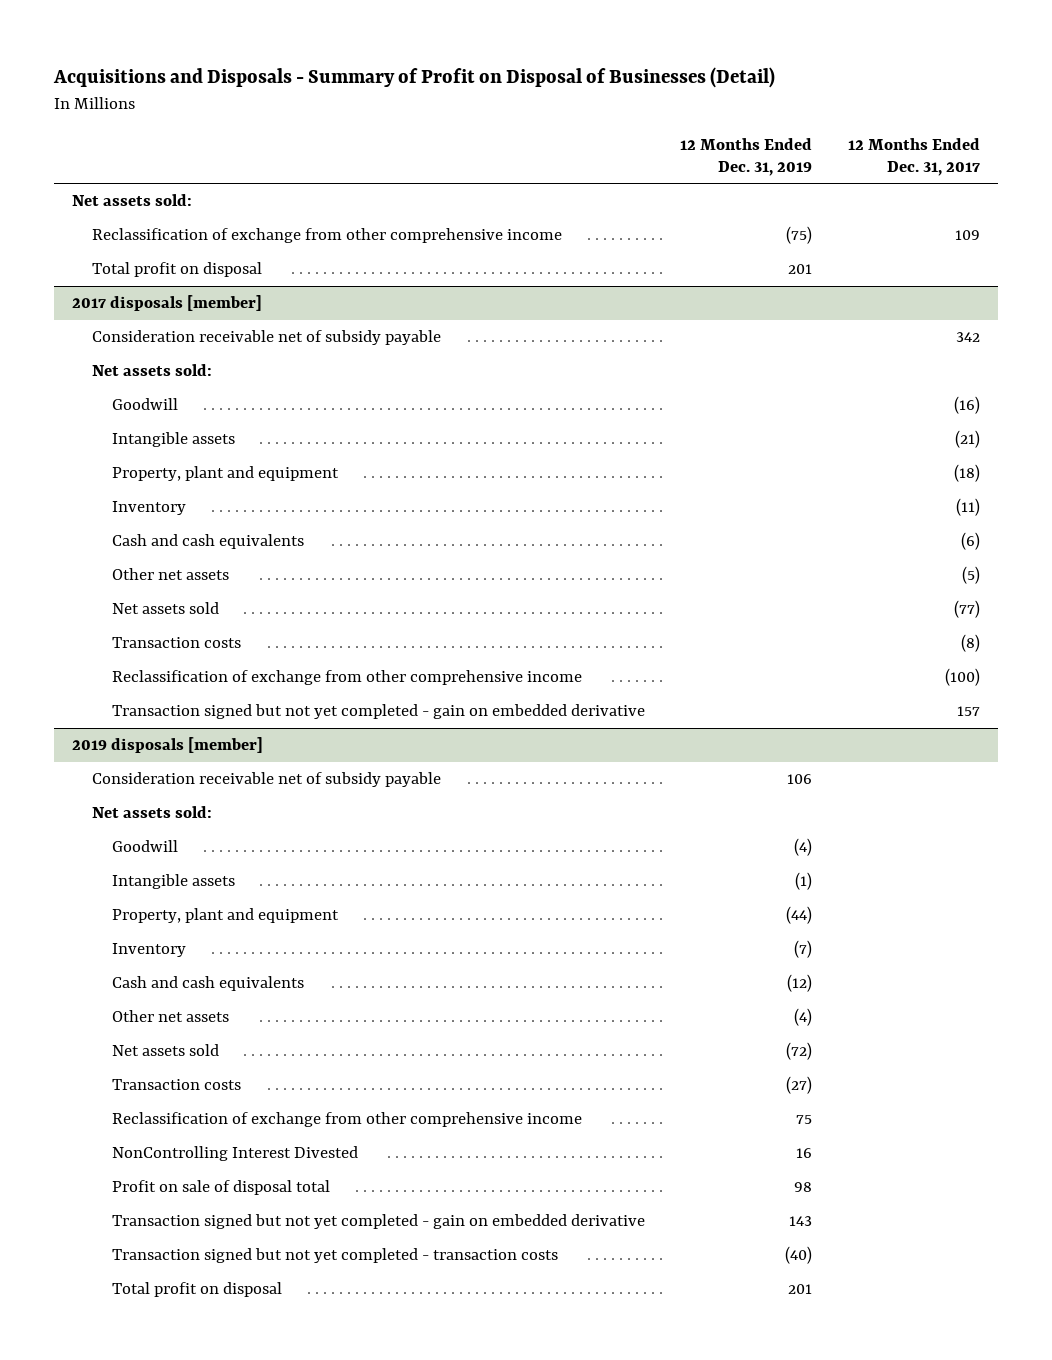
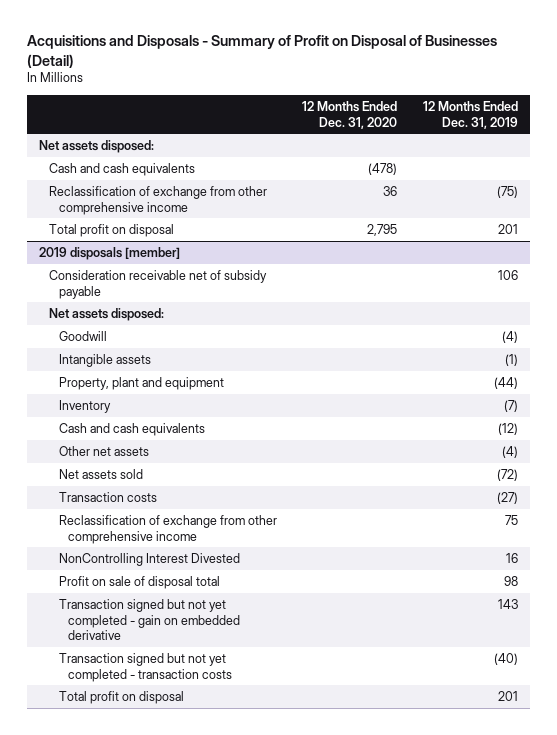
- | 12 Months Ended Dec. 31, 2019 | 12 Months Ended Dec. 31, 2017
+ | 12 Months Ended Dec. 31, 2020 | 12 Months Ended Dec. 31, 2019
- Net assets sold:
+ Net assets disposed:
+ Cash and cash equivalents | (478) |
- 2017 disposals [member]
- Consideration receivable net of subsidy payable | | 342
- Net assets sold:
- Goodwill | | (16)
- Intangible assets | | (21)
- Property, plant and equipment | | (18)
- Inventory | | (11)
- Cash and cash equivalents | | (6)
- Other net assets | | (5)
- Net assets sold | | (77)
- Transaction costs | | (8)
- Reclassification of exchange from other comprehensive income | | (100)
- Transaction signed but not yet completed - gain on embedded derivative | | 157
@ 2019 disposals [member]
- Net assets sold:
+ Net assets disposed:

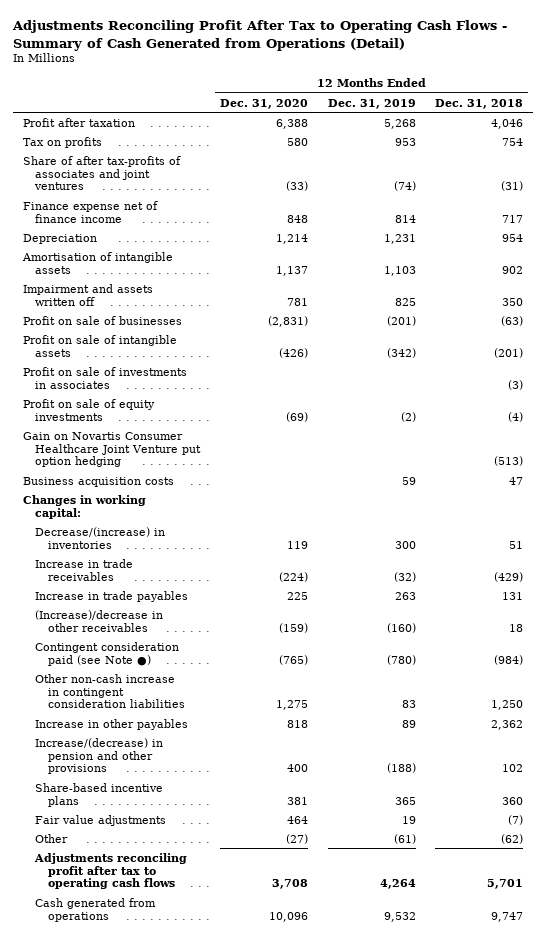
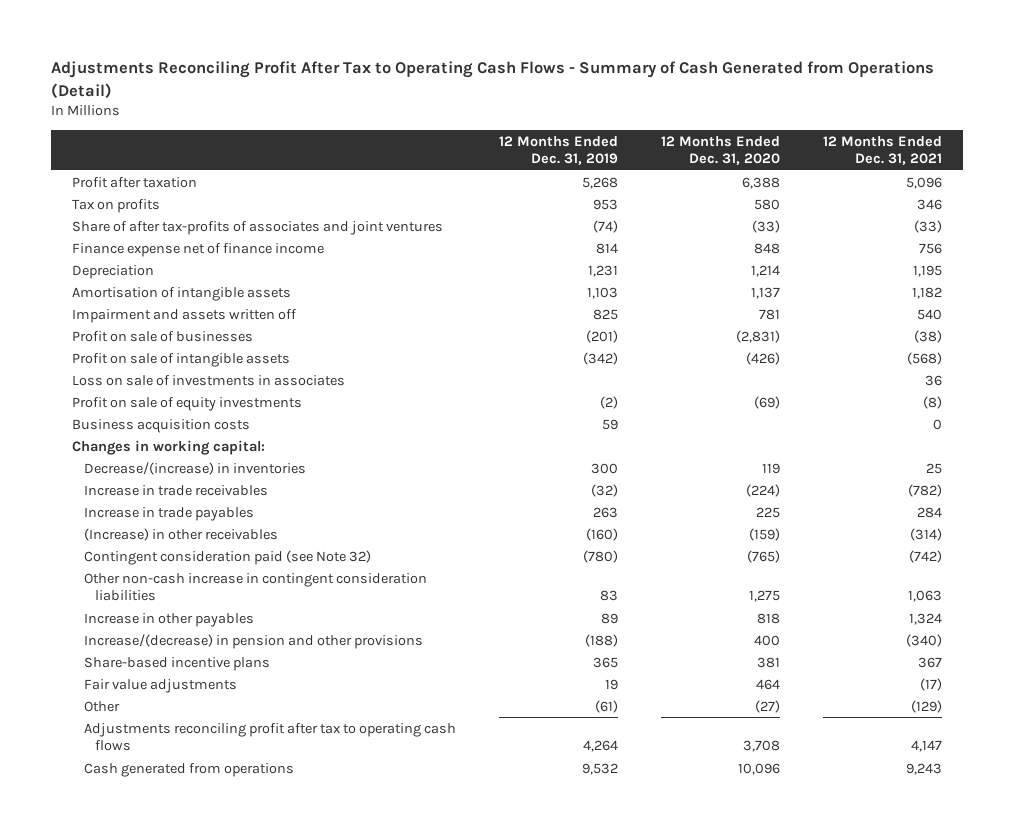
- | 12 Months Ended Dec. 31, 2020 | 12 Months Ended Dec. 31, 2019 | 12 Months Ended Dec. 31, 2018
+ | 12 Months Ended Dec. 31, 2019 | 12 Months Ended Dec. 31, 2020 | 12 Months Ended Dec. 31, 2021
- Profit on sale of investments in associates | | | (3)
+ Loss on sale of investments in associates | | | 36
- Gain on Novartis Consumer Healthcare Joint Venture put option hedging | | | (513)
- (Increase)/decrease in other receivables | (159) | (160) | 18
- Contingent consideration paid (see Note ●) | (765) | (780) | (984)
+ (Increase) in other receivables | (160) | (159) | (314)
+ Contingent consideration paid (see Note 32) | (780) | (765) | (742)

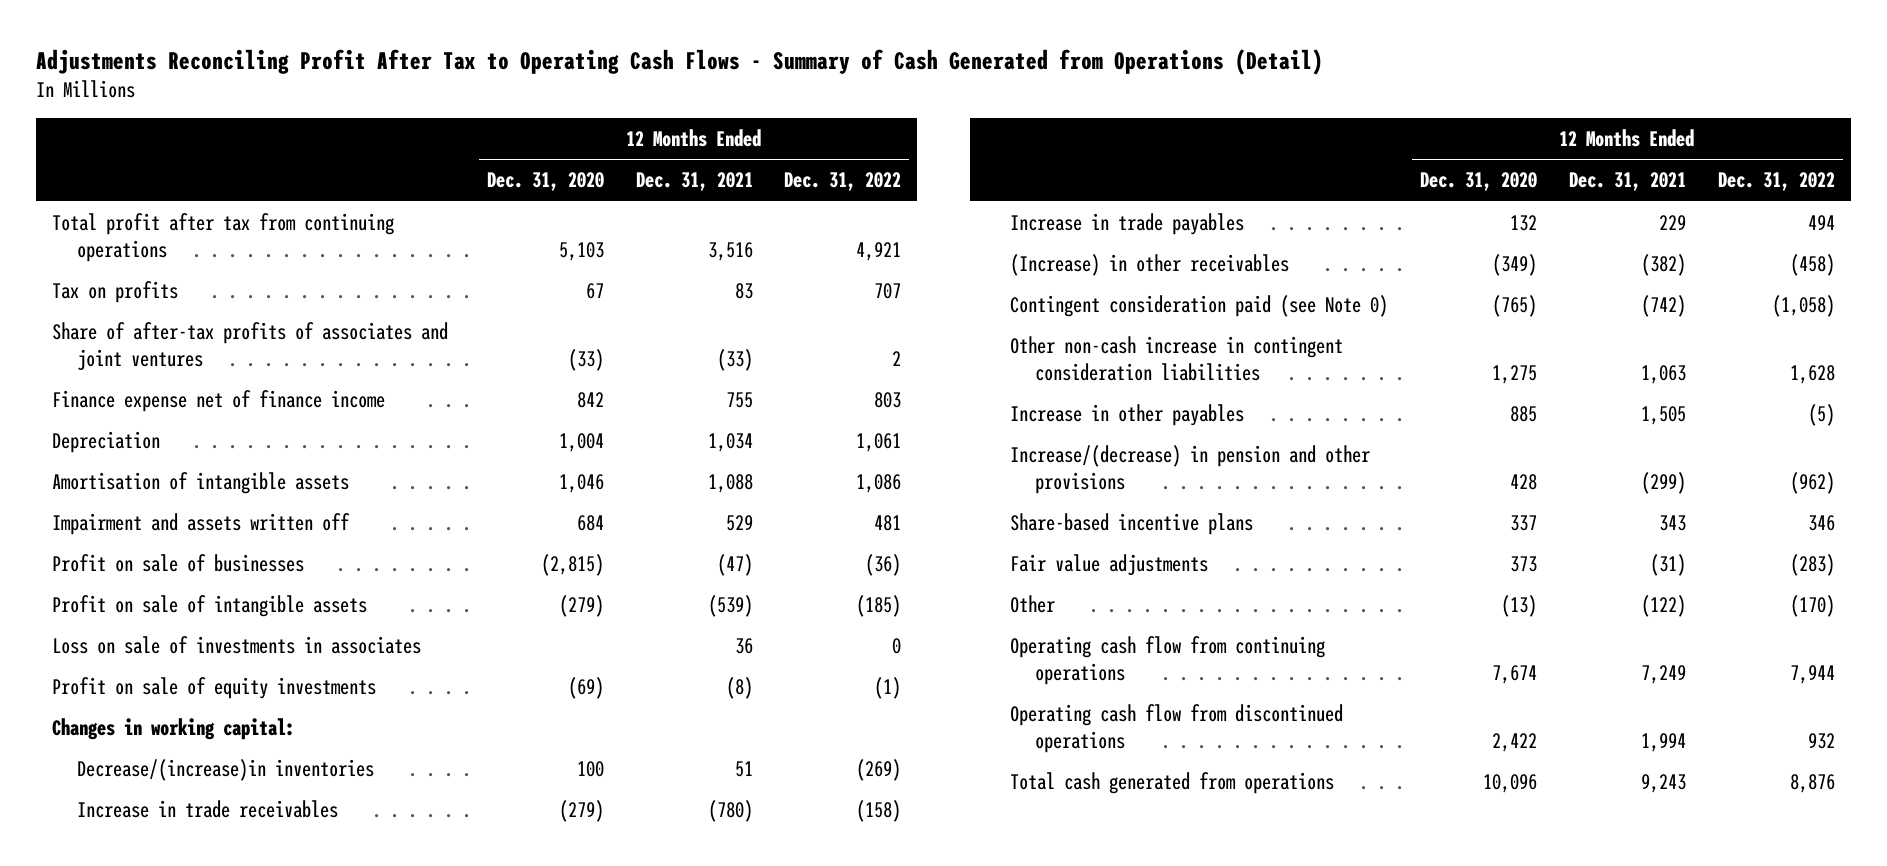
- | 12 Months Ended Dec. 31, 2019 | 12 Months Ended Dec. 31, 2020 | 12 Months Ended Dec. 31, 2021
+ | 12 Months Ended Dec. 31, 2020 | 12 Months Ended Dec. 31, 2021 | 12 Months Ended Dec. 31, 2022
- Profit after taxation | 5,268 | 6,388 | 5,096
- Tax on profits | 953 | 580 | 346
- Share of after tax-profits of associates and joint ventures | (74) | (33) | (33)
- Finance expense net of finance income | 814 | 848 | 756
- Depreciation | 1,231 | 1,214 | 1,195
- Amortisation of intangible assets | 1,103 | 1,137 | 1,182
- Impairment and assets written off | 825 | 781 | 540
- Profit on sale of businesses | (201) | (2,831) | (38)
- Profit on sale of intangible assets | (342) | (426) | (568)
+ Total profit after tax from continuing operations | 5,103 | 3,516 | 4,921
+ Tax on profits | 67 | 83 | 707
+ Share of after-tax profits of associates and joint ventures | (33) | (33) | 2
+ Finance expense net of finance income | 842 | 755 | 803
+ Depreciation | 1,004 | 1,034 | 1,061
+ Amortisation of intangible assets | 1,046 | 1,088 | 1,086
+ Impairment and assets written off | 684 | 529 | 481
+ Profit on sale of businesses | (2,815) | (47) | (36)
+ Profit on sale of intangible assets | (279) | (539) | (185)
- Business acquisition costs | 59 | | 0
- Decrease/(increase) in inventories | 300 | 119 | 25
- Increase in trade receivables | (32) | (224) | (782)
- Increase in trade payables | 263 | 225 | 284
- (Increase) in other receivables | (160) | (159) | (314)
- Contingent consideration paid (see Note 32) | (780) | (765) | (742)
+ Decrease/(increase)in inventories | 100 | 51 | (269)
+ Increase in trade receivables | (279) | (780) | (158)
+ Increase in trade payables | 132 | 229 | 494
+ (Increase) in other receivables | (349) | (382) | (458)
+ Contingent consideration paid (see Note 0) | (765) | (742) | (1,058)
- Increase in other payables | 89 | 818 | 1,324
- Increase/(decrease) in pension and other provisions | (188) | 400 | (340)
- Share-based incentive plans | 365 | 381 | 367
- Fair value adjustments | 19 | 464 | (17)
- Other | (61) | (27) | (129)
- Adjustments reconciling profit after tax to operating cash flows | 4,264 | 3,708 | 4,147
- Cash generated from operations | 9,532 | 10,096 | 9,243
+ Increase in other payables | 885 | 1,505 | (5)
+ Increase/(decrease) in pension and other provisions | 428 | (299) | (962)
+ Share-based incentive plans | 337 | 343 | 346
+ Fair value adjustments | 373 | (31) | (283)
+ Other | (13) | (122) | (170)
+ Operating cash flow from continuing operations | 7,674 | 7,249 | 7,944
+ Operating cash flow from discontinued operations | 2,422 | 1,994 | 932
+ Total cash generated from operations | 10,096 | 9,243 | 8,876

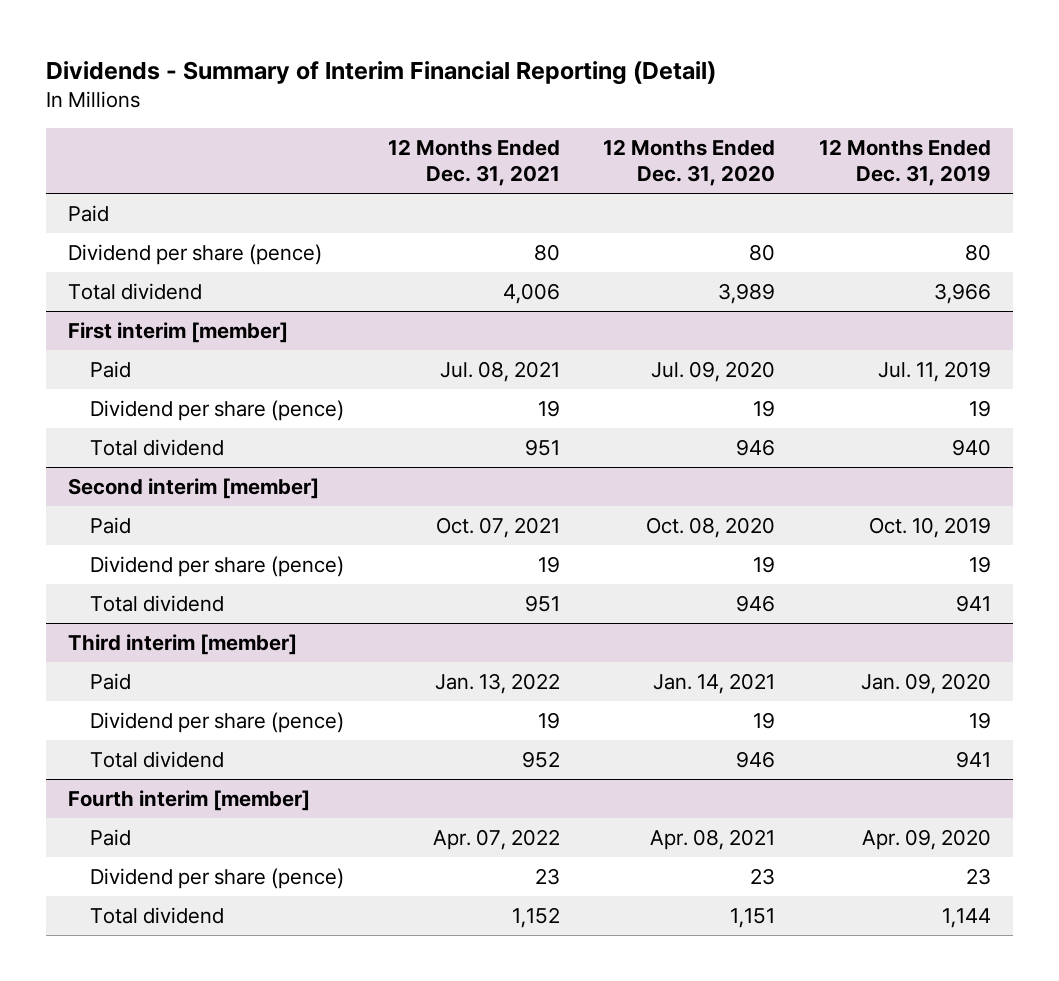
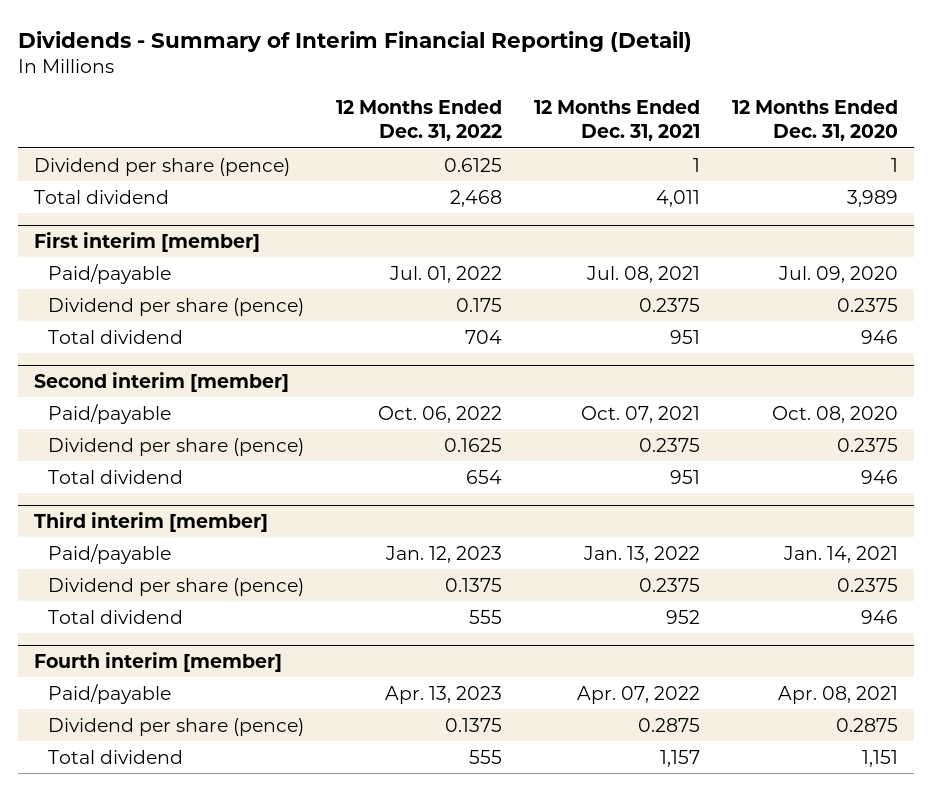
- | 12 Months Ended Dec. 31, 2021 | 12 Months Ended Dec. 31, 2020 | 12 Months Ended Dec. 31, 2019
+ | 12 Months Ended Dec. 31, 2022 | 12 Months Ended Dec. 31, 2021 | 12 Months Ended Dec. 31, 2020
- Paid
- Dividend per share (pence) | 80 | 80 | 80
- Total dividend | 4,006 | 3,989 | 3,966
+ Dividend per share (pence) | 0.6125 | 1 | 1
+ Total dividend | 2,468 | 4,011 | 3,989
@ First interim [member]
- Paid | Jul. 08, 2021 | Jul. 09, 2020 | Jul. 11, 2019
- Dividend per share (pence) | 19 | 19 | 19
+ Paid/payable | Jul. 01, 2022 | Jul. 08, 2021 | Jul. 09, 2020
+ Dividend per share (pence) | 0.175 | 0.2375 | 0.2375
@ Second interim [member]
- Paid | Oct. 07, 2021 | Oct. 08, 2020 | Oct. 10, 2019
- Dividend per share (pence) | 19 | 19 | 19
+ Paid/payable | Oct. 06, 2022 | Oct. 07, 2021 | Oct. 08, 2020
+ Dividend per share (pence) | 0.1625 | 0.2375 | 0.2375
@ Third interim [member]
- Paid | Jan. 13, 2022 | Jan. 14, 2021 | Jan. 09, 2020
- Dividend per share (pence) | 19 | 19 | 19
+ Paid/payable | Jan. 12, 2023 | Jan. 13, 2022 | Jan. 14, 2021
+ Dividend per share (pence) | 0.1375 | 0.2375 | 0.2375
@ Fourth interim [member]
- Paid | Apr. 07, 2022 | Apr. 08, 2021 | Apr. 09, 2020
- Dividend per share (pence) | 23 | 23 | 23
- Total dividend | 1,152 | 1,151 | 1,144
+ Paid/payable | Apr. 13, 2023 | Apr. 07, 2022 | Apr. 08, 2021
+ Dividend per share (pence) | 0.1375 | 0.2875 | 0.2875
+ Total dividend | 555 | 1,157 | 1,151

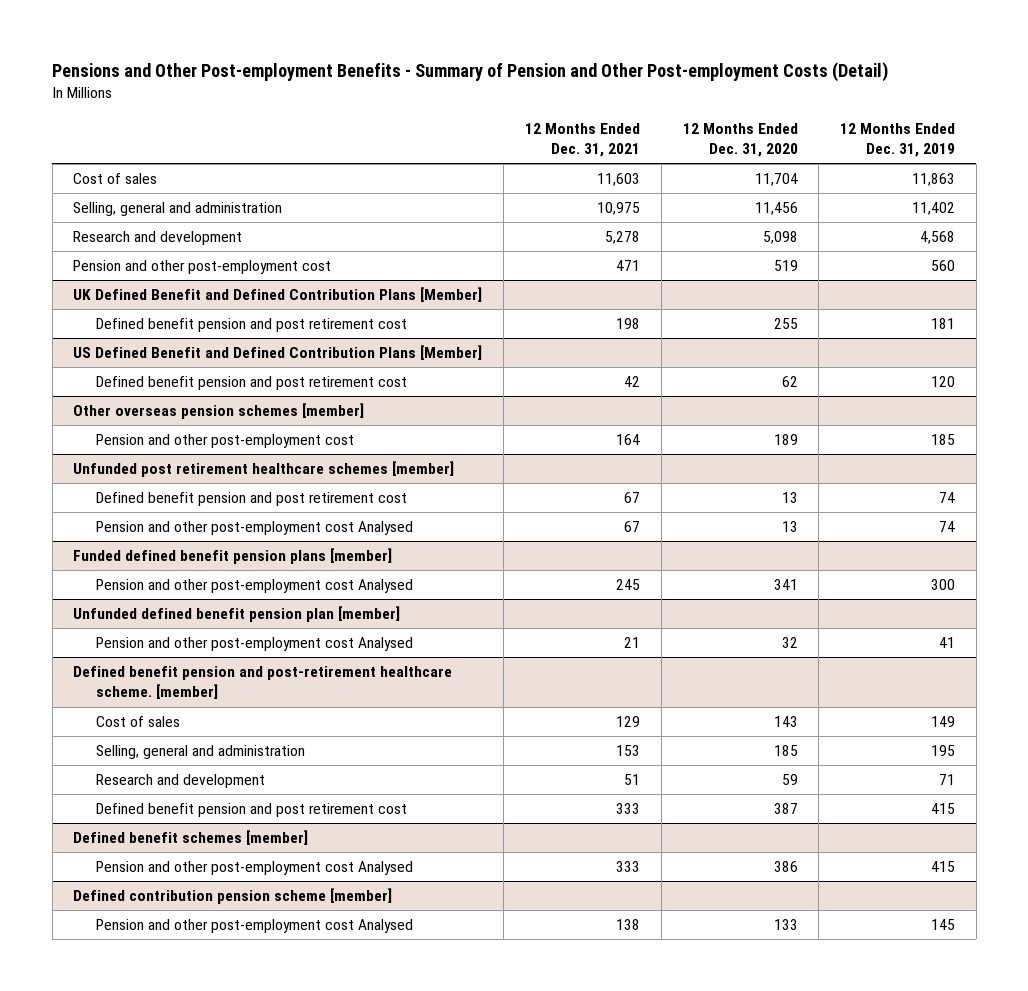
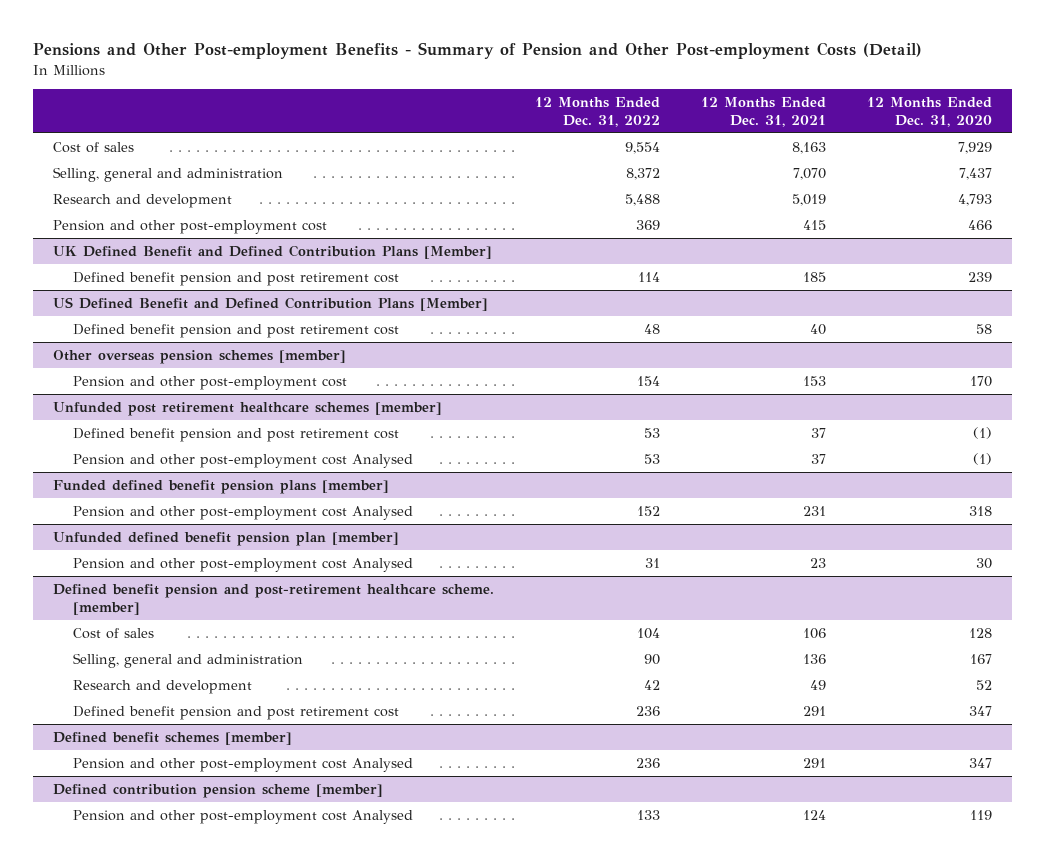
- | 12 Months Ended Dec. 31, 2021 | 12 Months Ended Dec. 31, 2020 | 12 Months Ended Dec. 31, 2019
+ | 12 Months Ended Dec. 31, 2022 | 12 Months Ended Dec. 31, 2021 | 12 Months Ended Dec. 31, 2020
- Cost of sales | 11,603 | 11,704 | 11,863
- Selling, general and administration | 10,975 | 11,456 | 11,402
- Research and development | 5,278 | 5,098 | 4,568
- Pension and other post-employment cost | 471 | 519 | 560
+ Cost of sales | 9,554 | 8,163 | 7,929
+ Selling, general and administration | 8,372 | 7,070 | 7,437
+ Research and development | 5,488 | 5,019 | 4,793
+ Pension and other post-employment cost | 369 | 415 | 466
@ UK Defined Benefit and Defined Contribution Plans [Member]
- Defined benefit pension and post retirement cost | 198 | 255 | 181
+ Defined benefit pension and post retirement cost | 114 | 185 | 239
@ US Defined Benefit and Defined Contribution Plans [Member]
- Defined benefit pension and post retirement cost | 42 | 62 | 120
+ Defined benefit pension and post retirement cost | 48 | 40 | 58
@ Other overseas pension schemes [member]
- Pension and other post-employment cost | 164 | 189 | 185
+ Pension and other post-employment cost | 154 | 153 | 170
@ Unfunded post retirement healthcare schemes [member]
- Defined benefit pension and post retirement cost | 67 | 13 | 74
- Pension and other post-employment cost Analysed | 67 | 13 | 74
+ Defined benefit pension and post retirement cost | 53 | 37 | (1)
+ Pension and other post-employment cost Analysed | 53 | 37 | (1)
@ Funded defined benefit pension plans [member]
- Pension and other post-employment cost Analysed | 245 | 341 | 300
+ Pension and other post-employment cost Analysed | 152 | 231 | 318
@ Unfunded defined benefit pension plan [member]
- Pension and other post-employment cost Analysed | 21 | 32 | 41
+ Pension and other post-employment cost Analysed | 31 | 23 | 30
@ Defined benefit pension and post-retirement healthcare scheme. [member]
- Cost of sales | 129 | 143 | 149
- Selling, general and administration | 153 | 185 | 195
- Research and development | 51 | 59 | 71
- Defined benefit pension and post retirement cost | 333 | 387 | 415
+ Cost of sales | 104 | 106 | 128
+ Selling, general and administration | 90 | 136 | 167
+ Research and development | 42 | 49 | 52
+ Defined benefit pension and post retirement cost | 236 | 291 | 347
@ Defined benefit schemes [member]
- Pension and other post-employment cost Analysed | 333 | 386 | 415
+ Pension and other post-employment cost Analysed | 236 | 291 | 347
@ Defined contribution pension scheme [member]
- Pension and other post-employment cost Analysed | 138 | 133 | 145
+ Pension and other post-employment cost Analysed | 133 | 124 | 119

